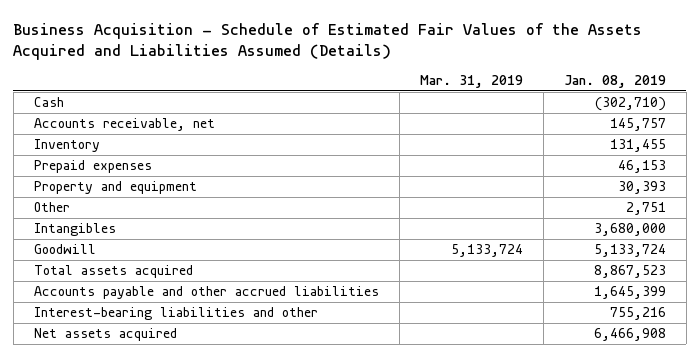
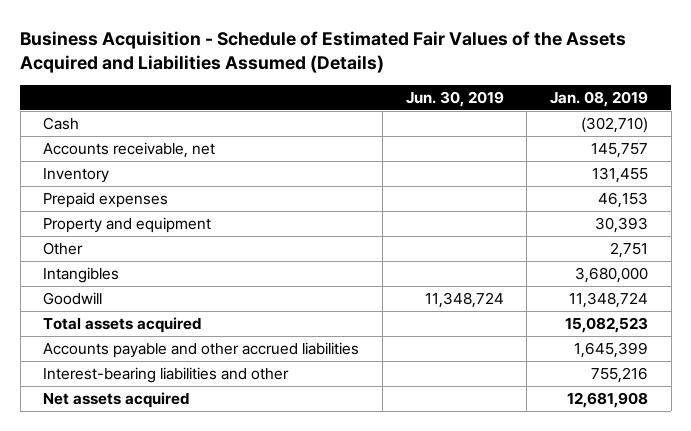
- | Mar. 31, 2019 | Jan. 08, 2019
+ | Jun. 30, 2019 | Jan. 08, 2019
- Goodwill | 5,133,724 | 5,133,724
- Total assets acquired | | 8,867,523
+ Goodwill | 11,348,724 | 11,348,724
+ Total assets acquired | | 15,082,523
- Net assets acquired | | 6,466,908
+ Net assets acquired | | 12,681,908

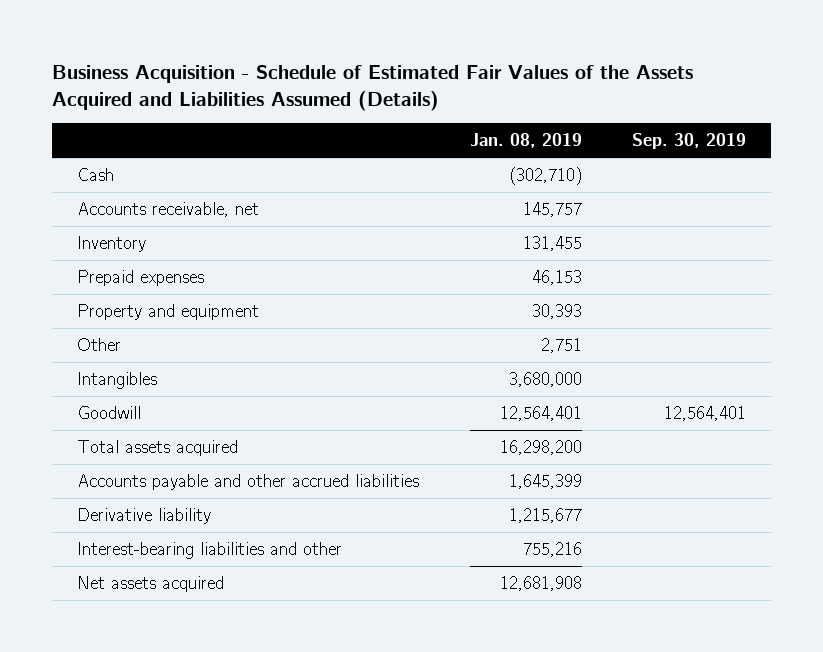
- | Jun. 30, 2019 | Jan. 08, 2019
+ | Jan. 08, 2019 | Sep. 30, 2019
- Goodwill | 11,348,724 | 11,348,724
- Total assets acquired | | 15,082,523
+ Goodwill | 12,564,401 | 12,564,401
+ Total assets acquired | 16,298,200 |
+ Derivative liability | 1,215,677 |

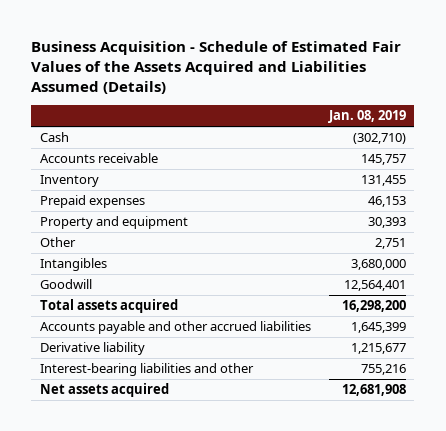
- | Jan. 08, 2019 | Sep. 30, 2019
+ | Jan. 08, 2019
- Accounts receivable, net | 145,757 |
+ Accounts receivable | 145,757

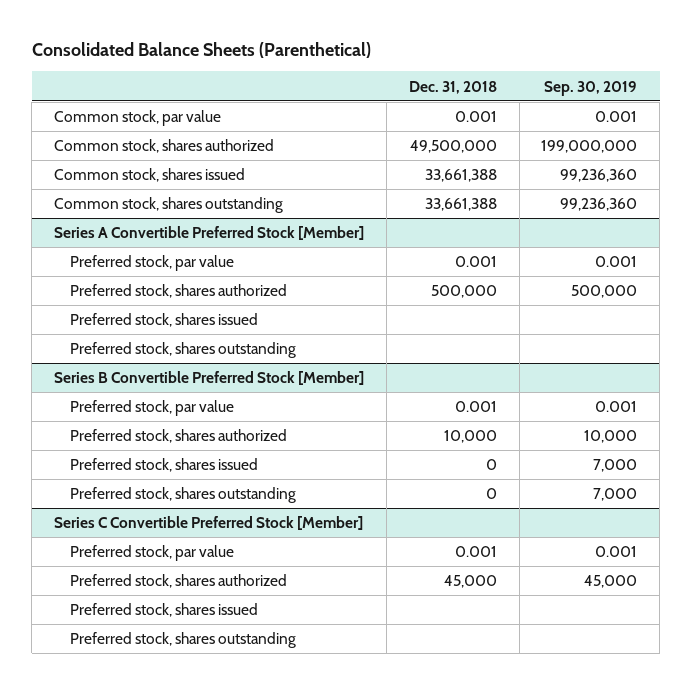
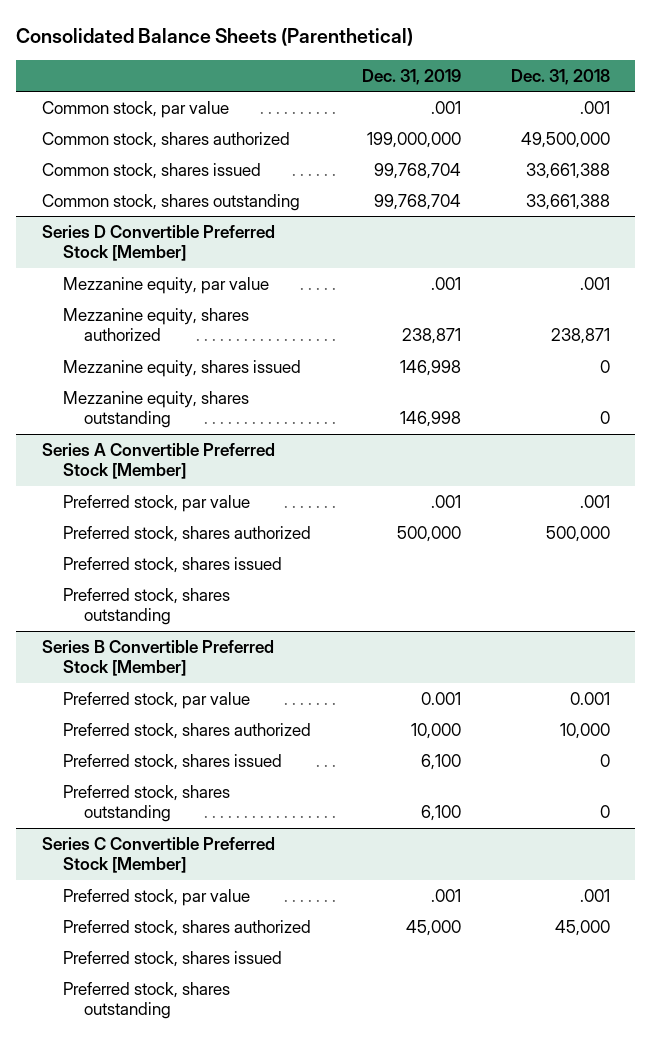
- | Dec. 31, 2018 | Sep. 30, 2019
+ | Dec. 31, 2019 | Dec. 31, 2018
- Common stock, par value | 0.001 | 0.001
+ Common stock, par value | .001 | .001
+ Series D Convertible Preferred Stock [Member]
+ Mezzanine equity, par value | .001 | .001
+ Mezzanine equity, shares authorized | 238,871 | 238,871
+ Mezzanine equity, shares issued | 146,998 | 0
+ Mezzanine equity, shares outstanding | 146,998 | 0
@ Series A Convertible Preferred Stock [Member]
- Preferred stock, par value | 0.001 | 0.001
+ Preferred stock, par value | .001 | .001
@ Series C Convertible Preferred Stock [Member]
- Preferred stock, par value | 0.001 | 0.001
+ Preferred stock, par value | .001 | .001

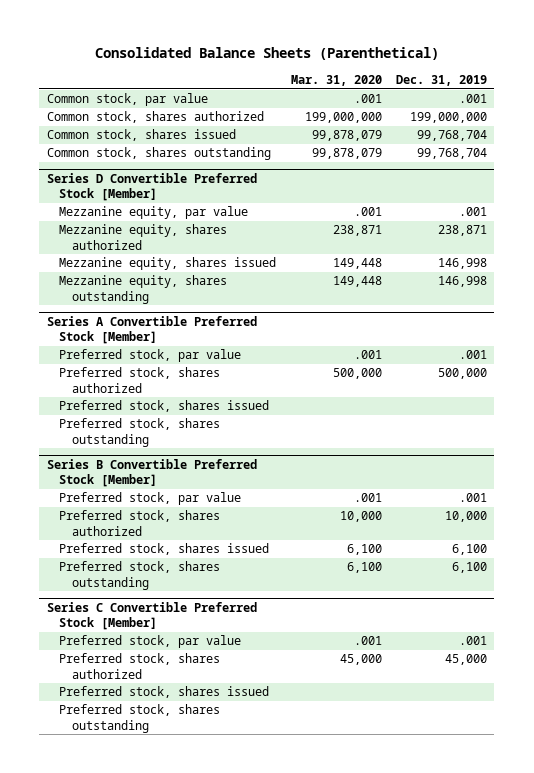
- | Dec. 31, 2019 | Dec. 31, 2018
+ | Mar. 31, 2020 | Dec. 31, 2019
@ Series B Convertible Preferred Stock [Member]
- Preferred stock, par value | 0.001 | 0.001
+ Preferred stock, par value | .001 | .001

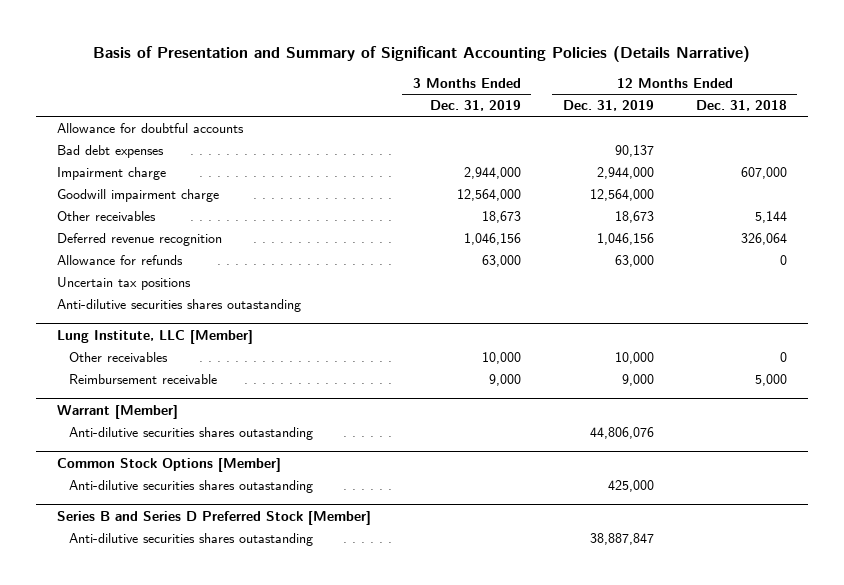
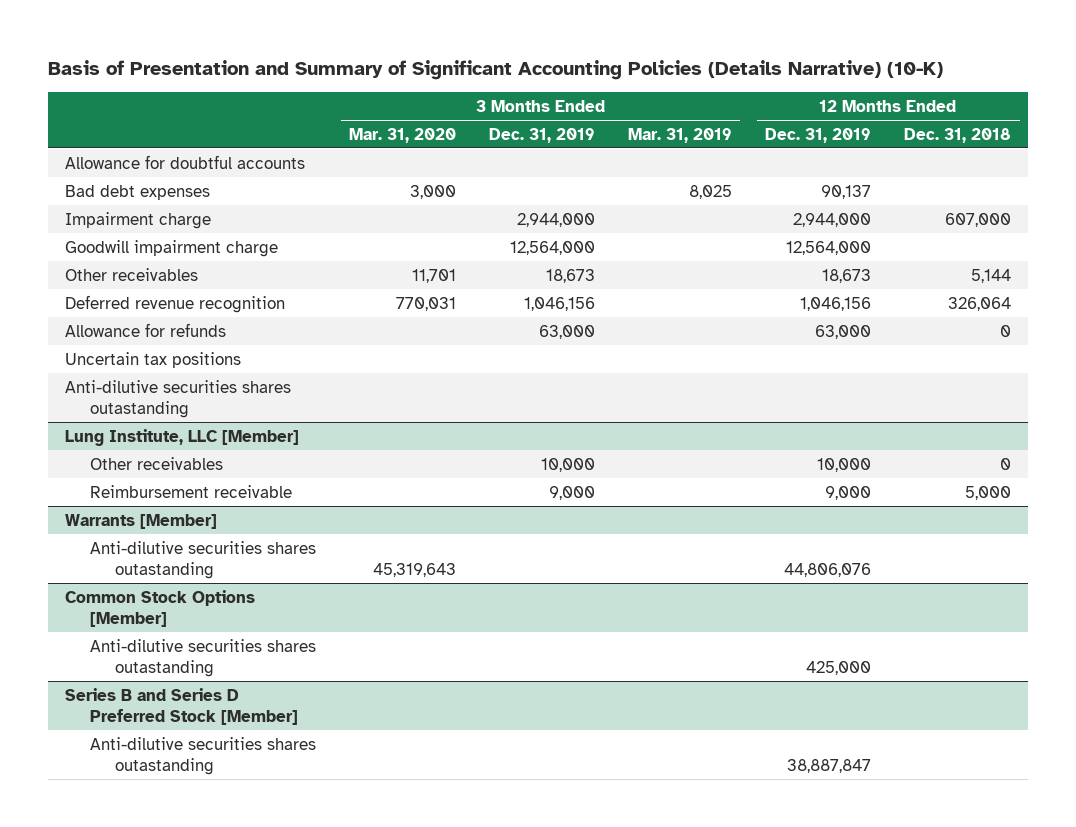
- Basis of Presentation and Summary of Significant Accounting Policies (Details Narrative)
+ Basis of Presentation and Summary of Significant Accounting Policies (Details Narrative) (10-K)
- | 3 Months Ended Dec. 31, 2019 | 12 Months Ended Dec. 31, 2019 | 12 Months Ended Dec. 31, 2018
+ | 3 Months Ended Mar. 31, 2020 | 3 Months Ended Dec. 31, 2019 | 3 Months Ended Mar. 31, 2019 | 12 Months Ended Dec. 31, 2019 | 12 Months Ended Dec. 31, 2018
- Warrant [Member]
+ Warrants [Member]

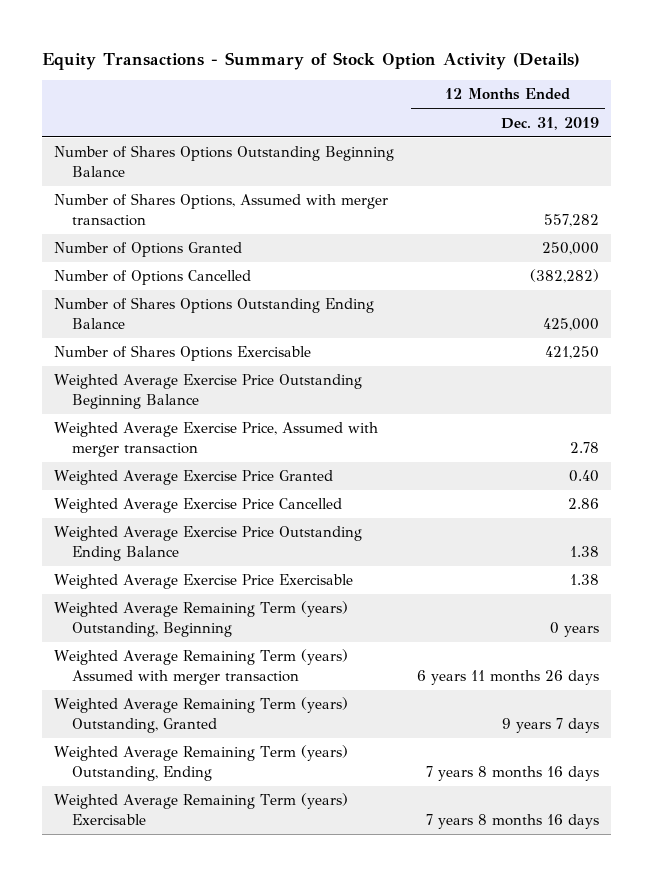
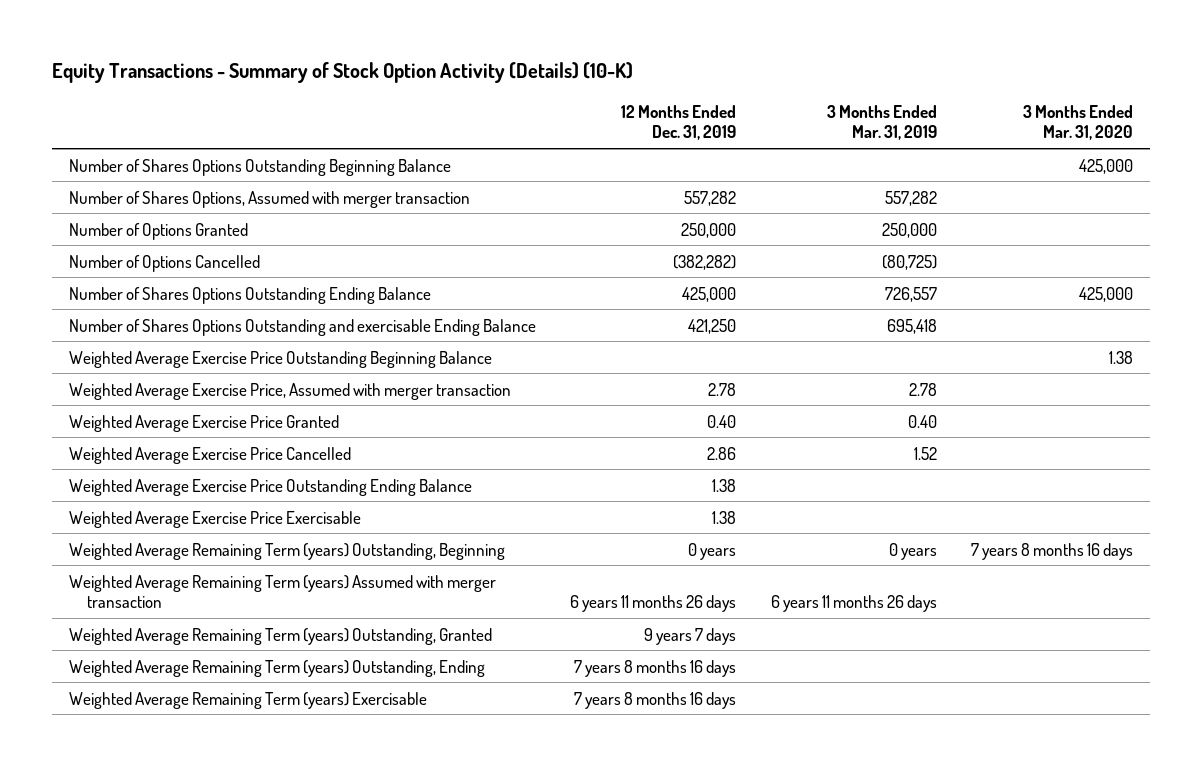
- Equity Transactions - Summary of Stock Option Activity (Details)
+ Equity Transactions - Summary of Stock Option Activity (Details) (10-K)
- | 12 Months Ended Dec. 31, 2019
+ | 12 Months Ended Dec. 31, 2019 | 3 Months Ended Mar. 31, 2019 | 3 Months Ended Mar. 31, 2020
- Number of Shares Options Exercisable | 421,250
+ Number of Shares Options Outstanding and exercisable Ending Balance | 421,250 | 695,418 |

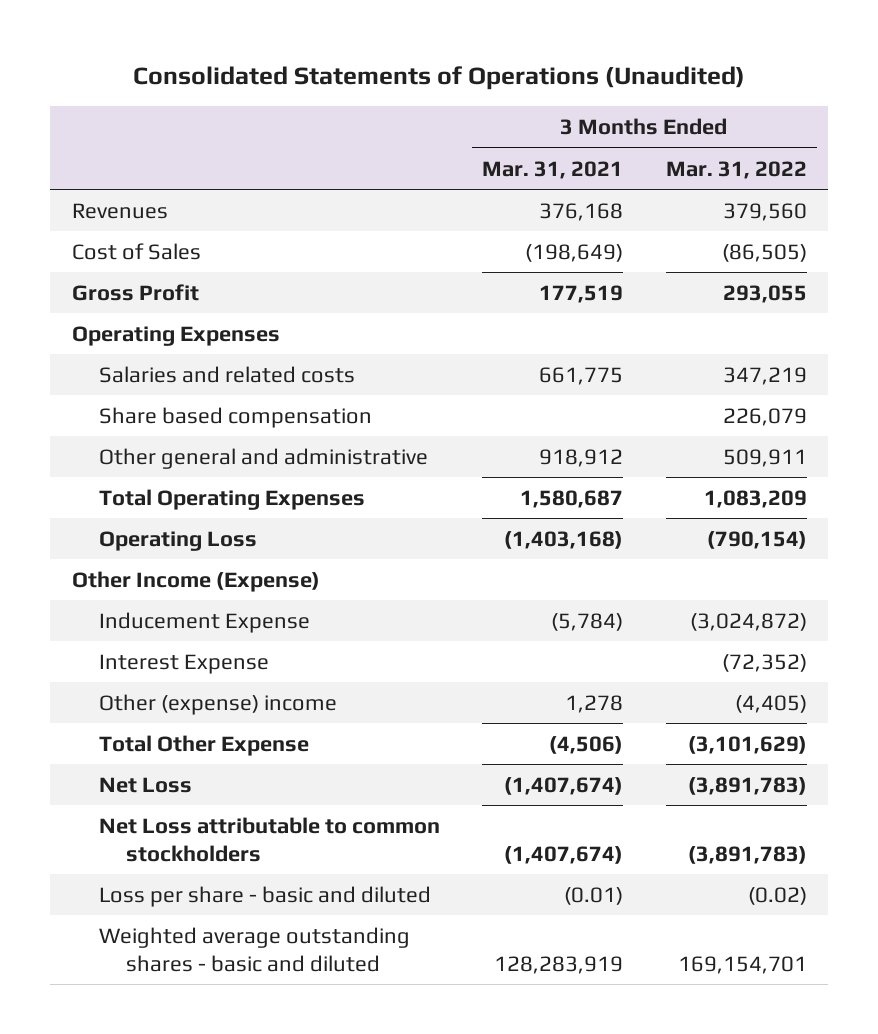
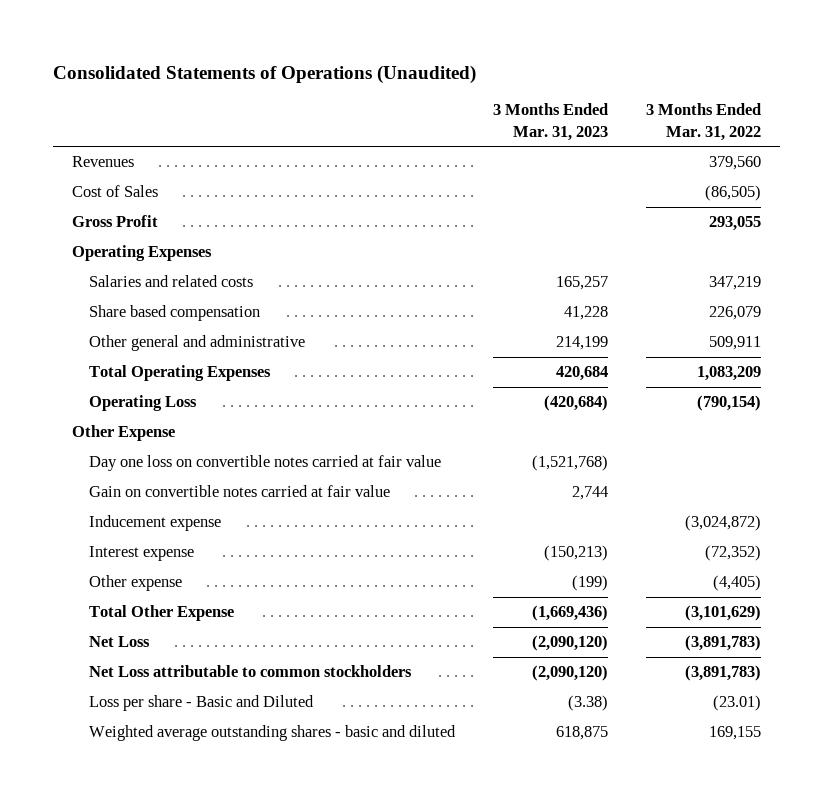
- | 3 Months Ended Mar. 31, 2021 | 3 Months Ended Mar. 31, 2022
+ | 3 Months Ended Mar. 31, 2023 | 3 Months Ended Mar. 31, 2022
- Other Income (Expense)
- Inducement Expense | (5,784) | (3,024,872)
- Interest Expense | | (72,352)
- Other (expense) income | 1,278 | (4,405)
+ Other Expense
+ Day one loss on convertible notes carried at fair value | (1,521,768) |
+ Gain on convertible notes carried at fair value | 2,744 |
+ Inducement expense | | (3,024,872)
+ Interest expense | (150,213) | (72,352)
+ Other expense | (199) | (4,405)
- Loss per share - basic and diluted | (0.01) | (0.02)
- Weighted average outstanding shares - basic and diluted | 128,283,919 | 169,154,701
+ Loss per share - Basic and Diluted | (3.38) | (23.01)
+ Weighted average outstanding shares - basic and diluted | 618,875 | 169,155

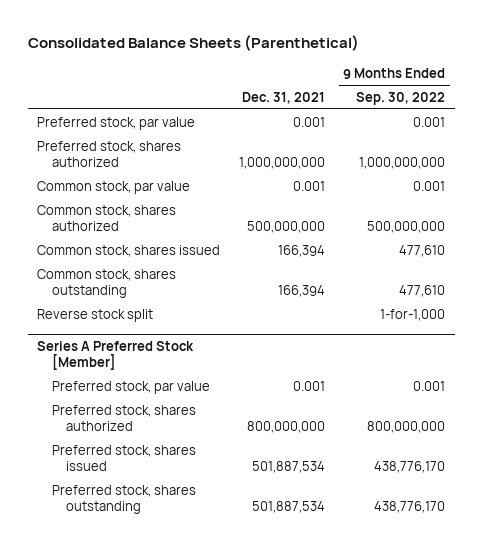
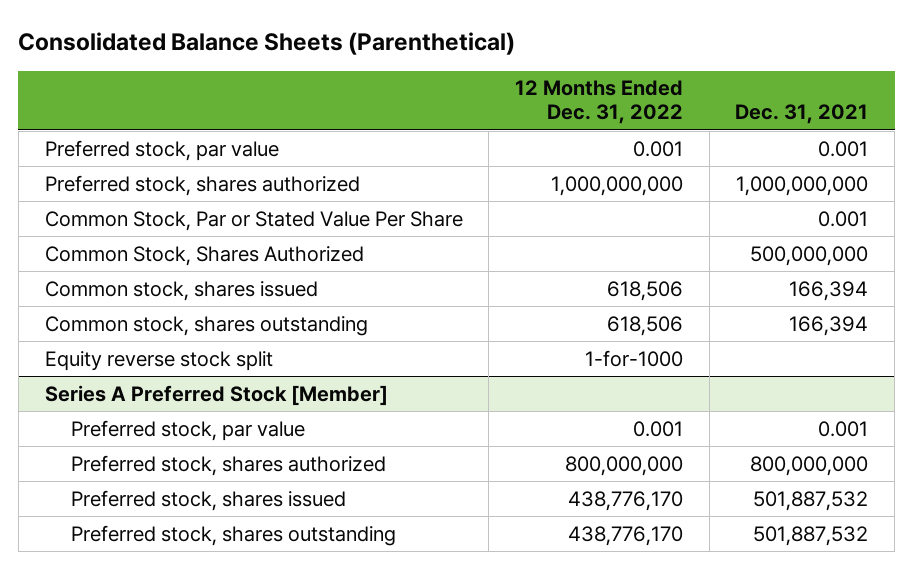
- | Dec. 31, 2021 | 9 Months Ended Sep. 30, 2022
+ | 12 Months Ended Dec. 31, 2022 | Dec. 31, 2021
- Common stock, par value | 0.001 | 0.001
- Common stock, shares authorized | 500,000,000 | 500,000,000
+ Common Stock, Par or Stated Value Per Share | | 0.001
+ Common Stock, Shares Authorized | | 500,000,000
- Reverse stock split | | 1-for-1,000
+ Equity reverse stock split | 1-for-1000 |
@ Series A Preferred Stock [Member]
- Preferred stock, shares issued | 501,887,534 | 438,776,170
- Preferred stock, shares outstanding | 501,887,534 | 438,776,170
+ Preferred stock, shares issued | 438,776,170 | 501,887,532
+ Preferred stock, shares outstanding | 438,776,170 | 501,887,532

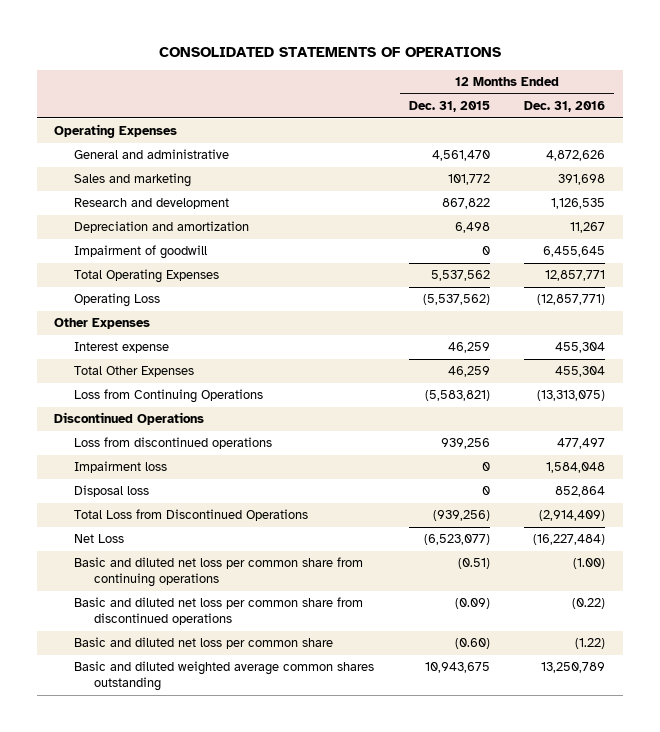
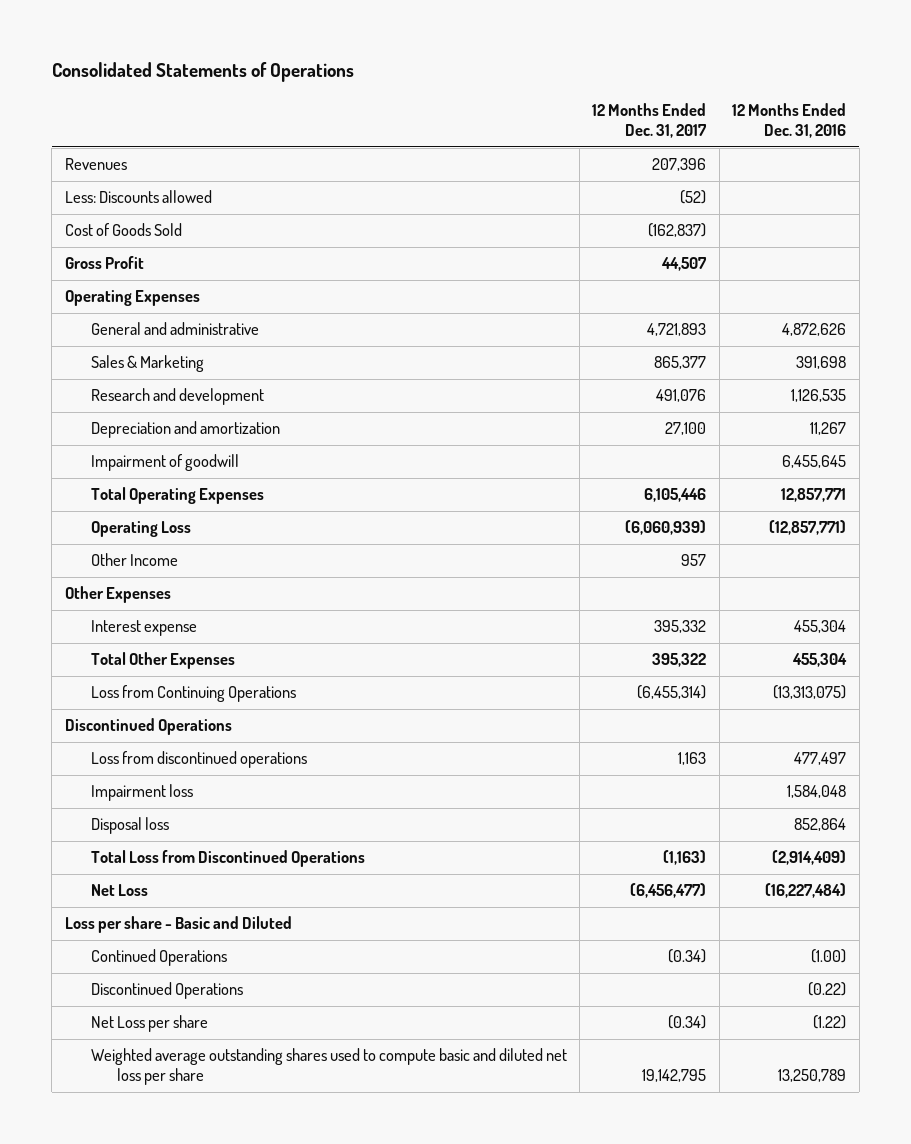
- CONSOLIDATED STATEMENTS OF OPERATIONS
+ Consolidated Statements of Operations
- | 12 Months Ended Dec. 31, 2015 | 12 Months Ended Dec. 31, 2016
+ | 12 Months Ended Dec. 31, 2017 | 12 Months Ended Dec. 31, 2016
+ Revenues | 207,396 |
+ Less: Discounts allowed | (52) |
+ Cost of Goods Sold | (162,837) |
+ Gross Profit | 44,507 |
- Sales and marketing | 101,772 | 391,698
+ Sales & Marketing | 865,377 | 391,698
+ Other Income | 957 |
- Basic and diluted net loss per common share from continuing operations | (0.51) | (1.00)
- Basic and diluted net loss per common share from discontinued operations | (0.09) | (0.22)
- Basic and diluted net loss per common share | (0.60) | (1.22)
- Basic and diluted weighted average common shares outstanding | 10,943,675 | 13,250,789
+ Loss per share - Basic and Diluted
+ Continued Operations | (0.34) | (1.00)
+ Discontinued Operations | | (0.22)
+ Net Loss per share | (0.34) | (1.22)
+ Weighted average outstanding shares used to compute basic and diluted net loss per share | 19,142,795 | 13,250,789

